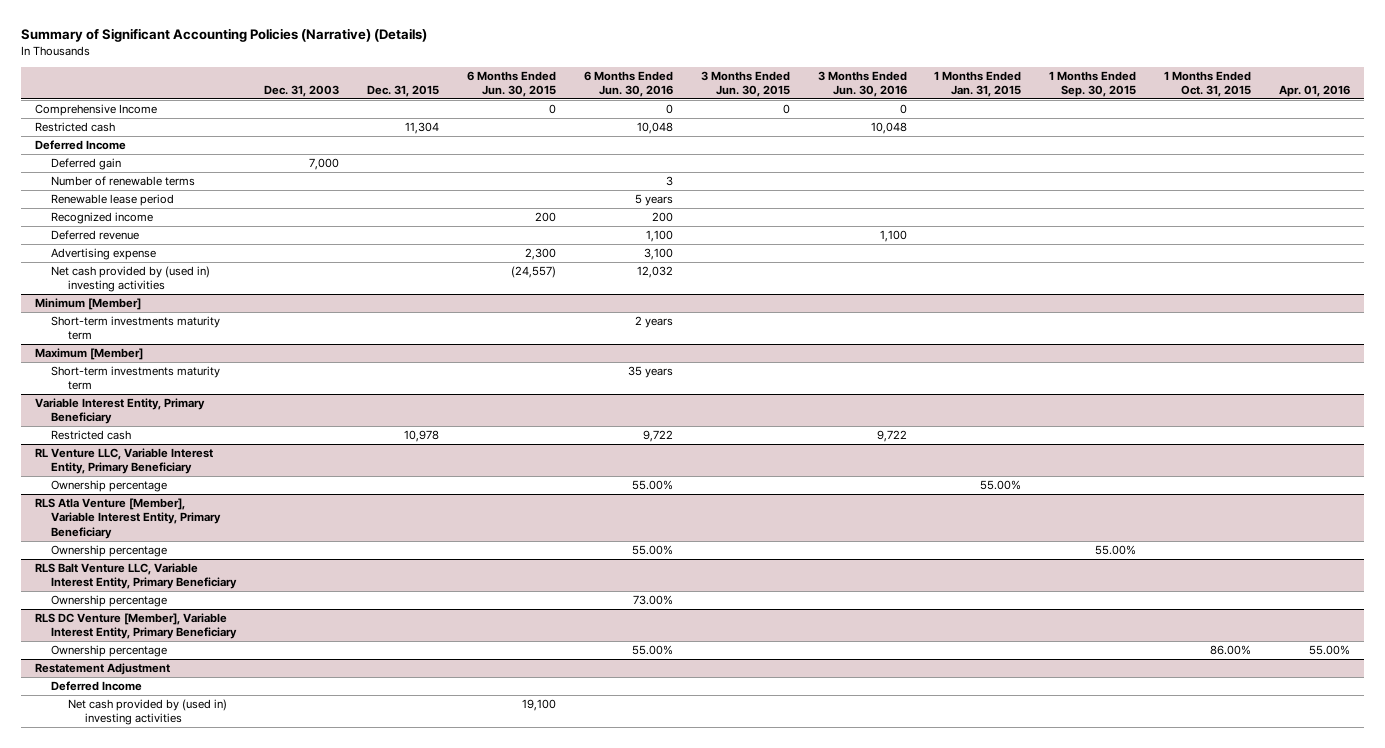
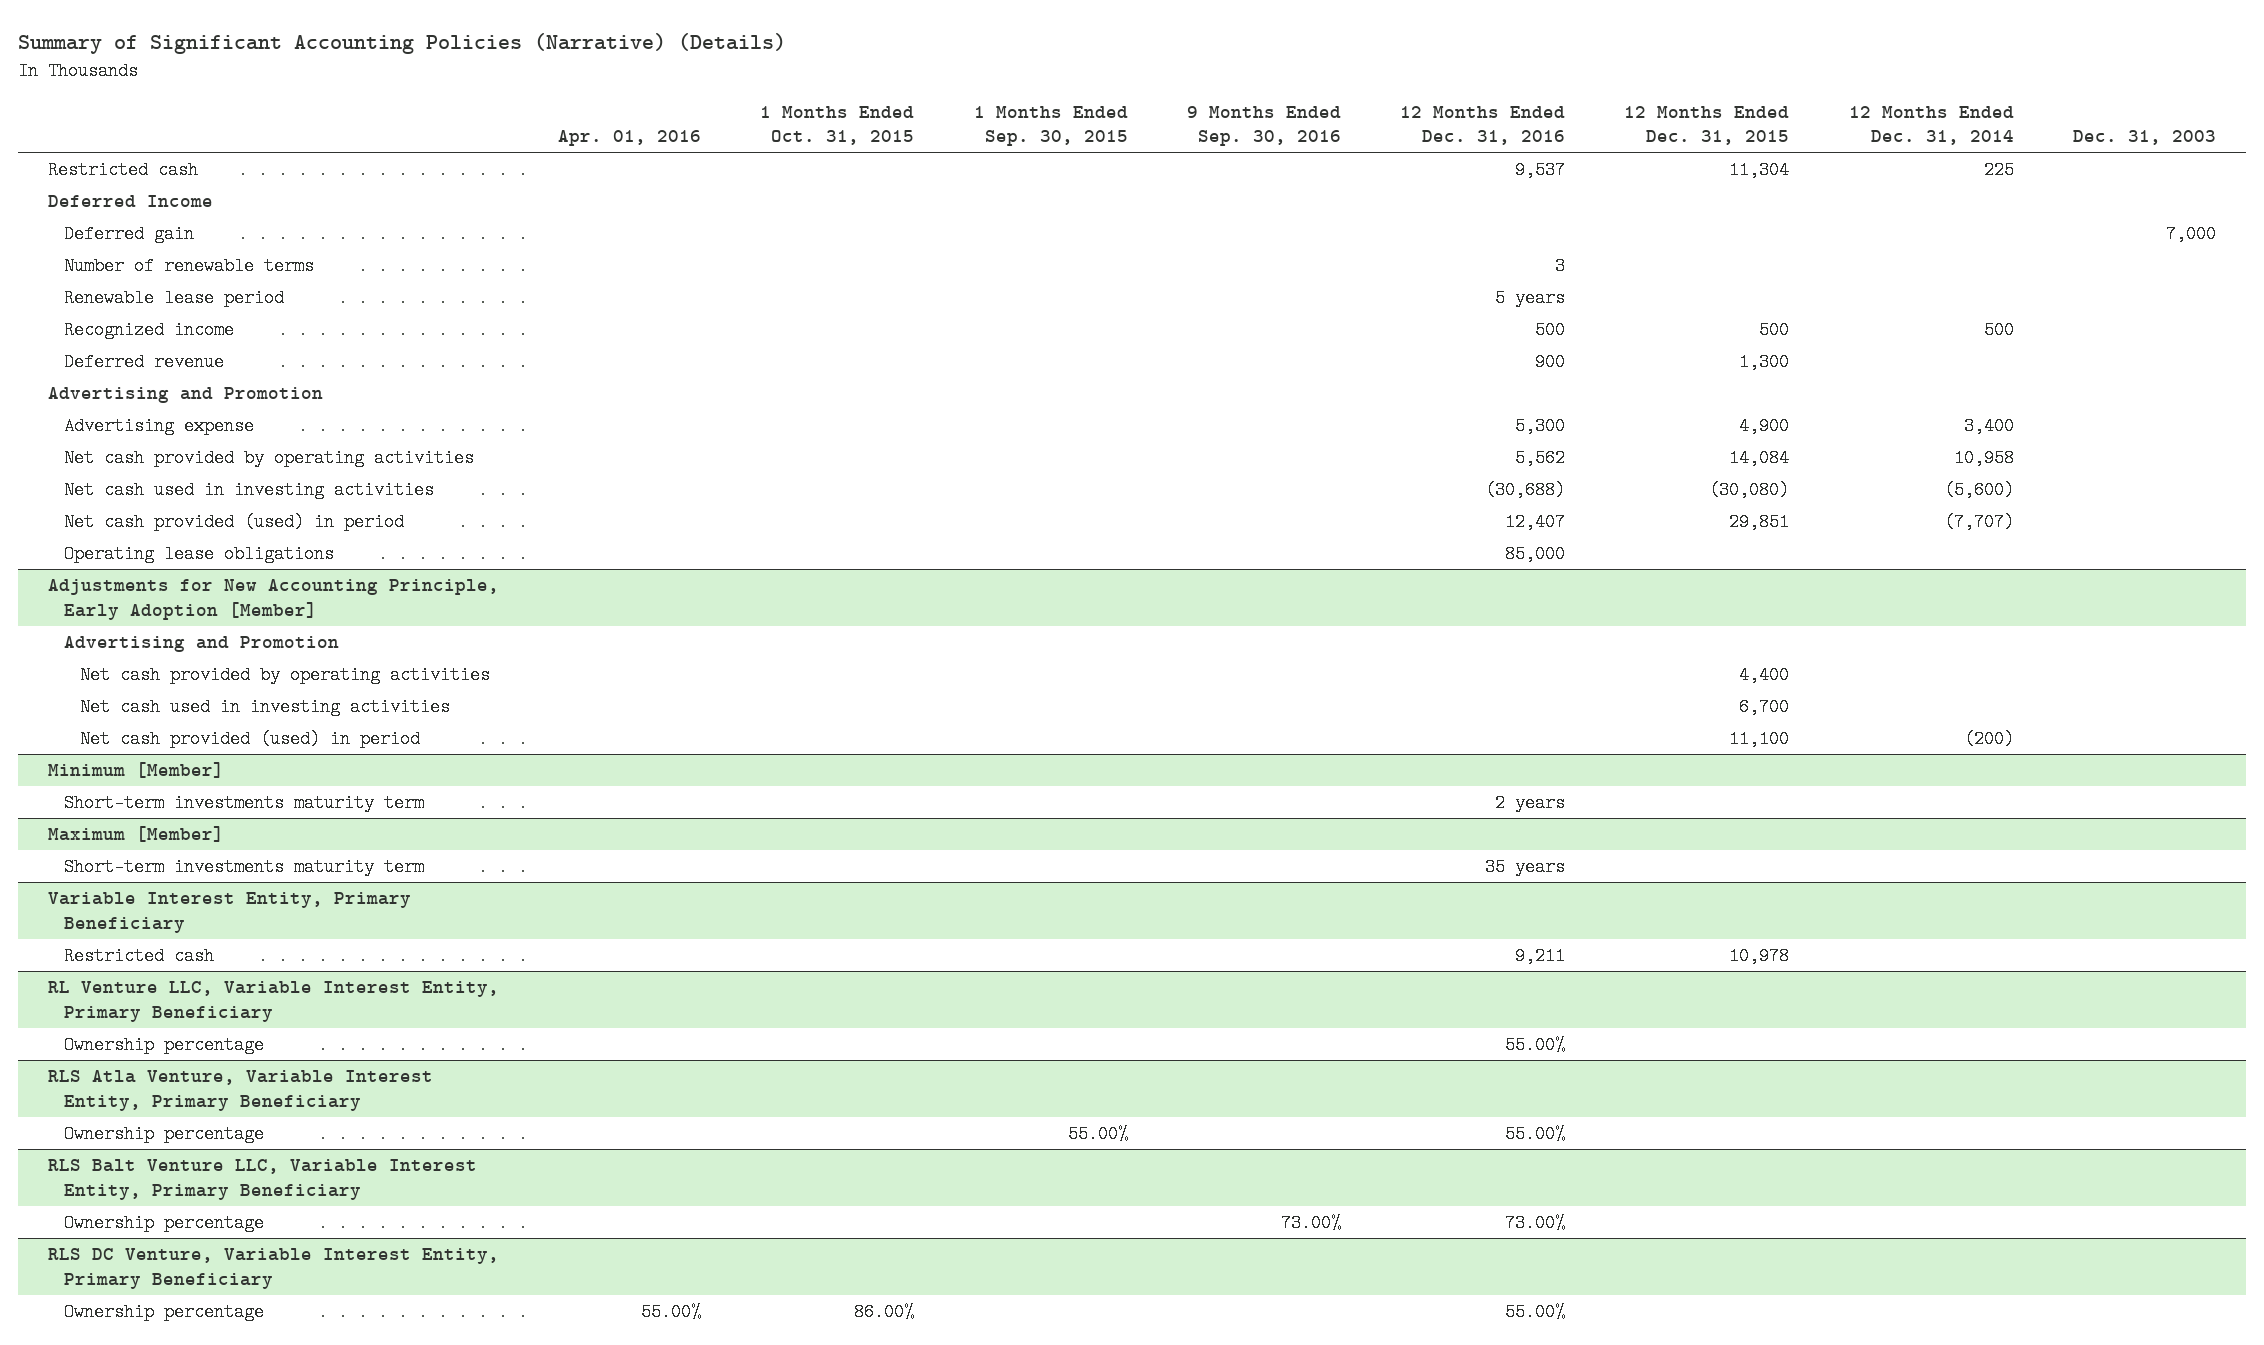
- | Dec. 31, 2003 | Dec. 31, 2015 | 6 Months Ended Jun. 30, 2015 | 6 Months Ended Jun. 30, 2016 | 3 Months Ended Jun. 30, 2015 | 3 Months Ended Jun. 30, 2016 | 1 Months Ended Jan. 31, 2015 | 1 Months Ended Sep. 30, 2015 | 1 Months Ended Oct. 31, 2015 | Apr. 01, 2016
+ | Apr. 01, 2016 | 1 Months Ended Oct. 31, 2015 | 1 Months Ended Sep. 30, 2015 | 9 Months Ended Sep. 30, 2016 | 12 Months Ended Dec. 31, 2016 | 12 Months Ended Dec. 31, 2015 | 12 Months Ended Dec. 31, 2014 | Dec. 31, 2003
- Comprehensive Income | | | 0 | 0 | 0 | 0 | | | |
+ Advertising and Promotion
- Net cash provided by (used in) investing activities | | | (24,557) | 12,032 | | | | | |
+ Net cash provided by operating activities | | | | | 5,562 | 14,084 | 10,958 |
+ Net cash used in investing activities | | | | | (30,688) | (30,080) | (5,600) |
+ Net cash provided (used) in period | | | | | 12,407 | 29,851 | (7,707) |
+ Operating lease obligations | | | | | 85,000 | | |
+ Adjustments for New Accounting Principle, Early Adoption [Member]
+ Advertising and Promotion
+ Net cash provided by operating activities | | | | | | 4,400 | |
+ Net cash used in investing activities | | | | | | 6,700 | |
+ Net cash provided (used) in period | | | | | | 11,100 | (200) |
- RLS Atla Venture [Member], Variable Interest Entity, Primary Beneficiary
+ RLS Atla Venture, Variable Interest Entity, Primary Beneficiary
- RLS DC Venture [Member], Variable Interest Entity, Primary Beneficiary
+ RLS DC Venture, Variable Interest Entity, Primary Beneficiary
- Restatement Adjustment
- Deferred Income
- Net cash provided by (used in) investing activities | | | 19,100 | | | | | | |

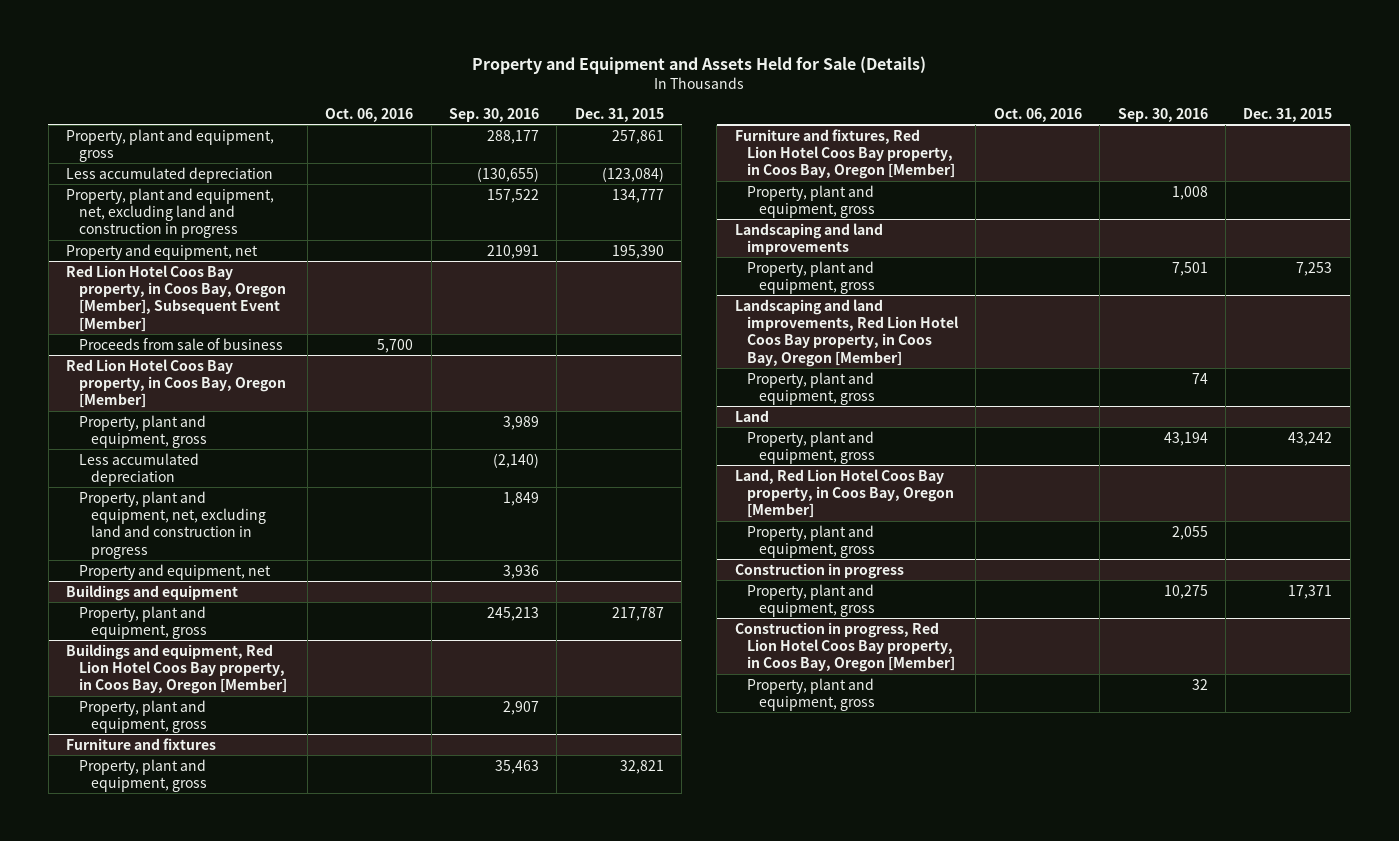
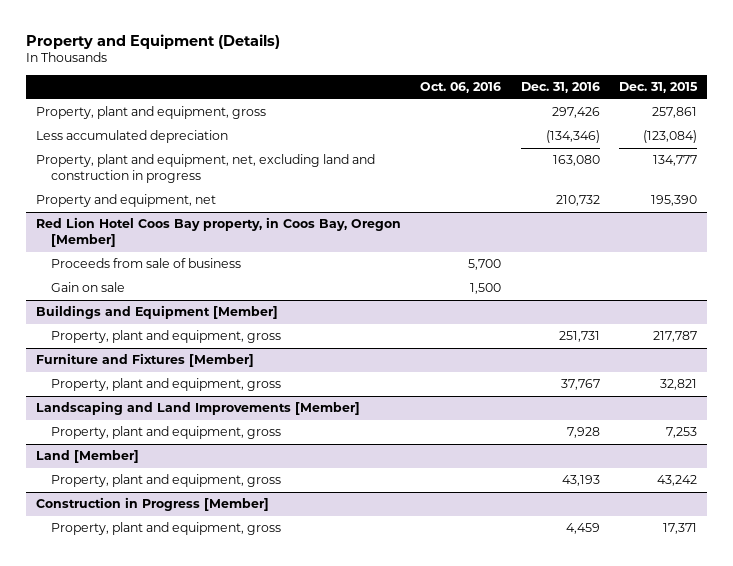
- Property and Equipment and Assets Held for Sale (Details)
+ Property and Equipment (Details)
- | Oct. 06, 2016 | Sep. 30, 2016 | Dec. 31, 2015
+ | Oct. 06, 2016 | Dec. 31, 2016 | Dec. 31, 2015
- Red Lion Hotel Coos Bay property, in Coos Bay, Oregon [Member], Subsequent Event [Member]
- Proceeds from sale of business | 5,700 | |
@ Red Lion Hotel Coos Bay property, in Coos Bay, Oregon [Member]
- Property, plant and equipment, gross | | 3,989 |
- Less accumulated depreciation | | (2,140) |
- Property, plant and equipment, net, excluding land and construction in progress | | 1,849 |
- Property and equipment, net | | 3,936 |
- Buildings and equipment
@ Red Lion Hotel Coos Bay property, in Coos Bay, Oregon [Member]
+ Proceeds from sale of business | 5,700 | |
+ Gain on sale | 1,500 | |
+ Buildings and Equipment [Member]
- Buildings and equipment, Red Lion Hotel Coos Bay property, in Coos Bay, Oregon [Member]
- Property, plant and equipment, gross | | 2,907 |
- Furniture and fixtures
+ Furniture and Fixtures [Member]
- Furniture and fixtures, Red Lion Hotel Coos Bay property, in Coos Bay, Oregon [Member]
- Property, plant and equipment, gross | | 1,008 |
- Landscaping and land improvements
+ Landscaping and Land Improvements [Member]
- Landscaping and land improvements, Red Lion Hotel Coos Bay property, in Coos Bay, Oregon [Member]
- Property, plant and equipment, gross | | 74 |
- Land
+ Land [Member]
- Land, Red Lion Hotel Coos Bay property, in Coos Bay, Oregon [Member]
- Property, plant and equipment, gross | | 2,055 |
- Construction in progress
+ Construction in Progress [Member]
- Construction in progress, Red Lion Hotel Coos Bay property, in Coos Bay, Oregon [Member]
- Property, plant and equipment, gross | | 32 |

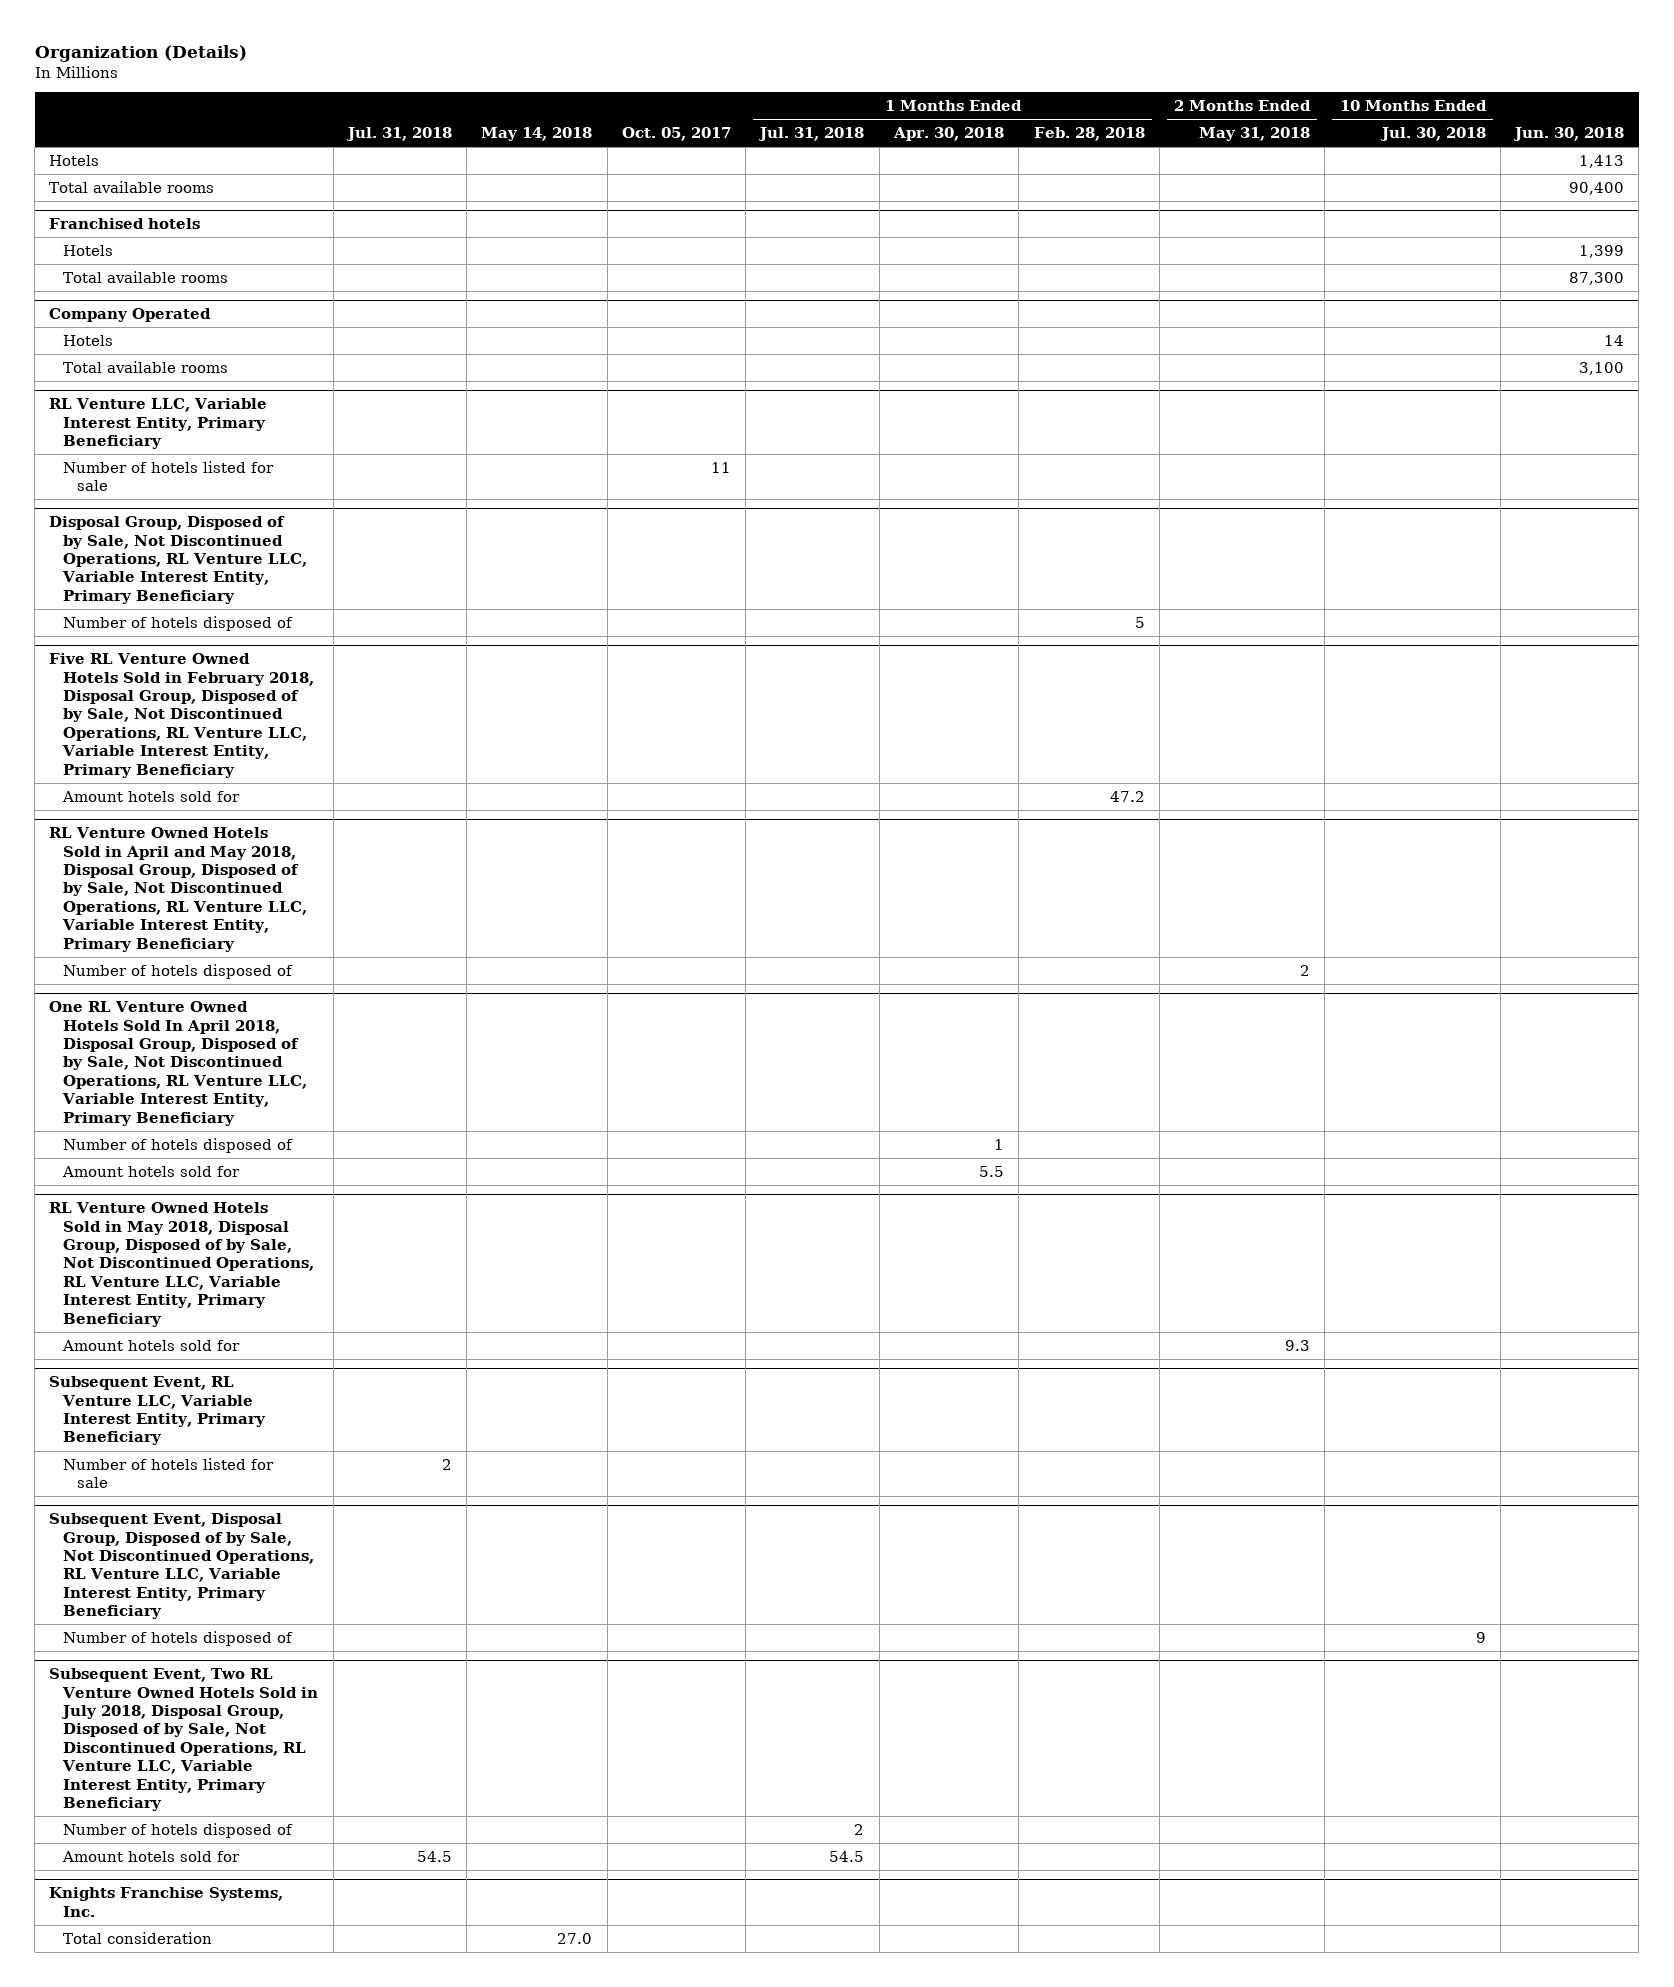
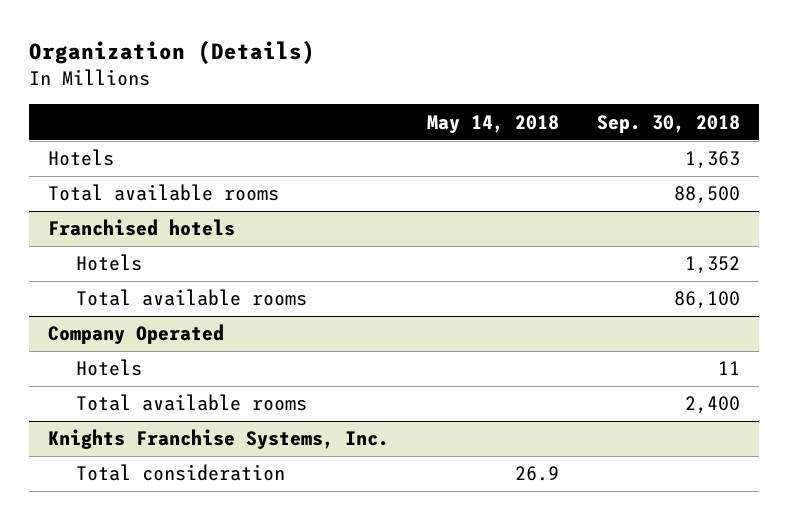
- | Jul. 31, 2018 | May 14, 2018 | Oct. 05, 2017 | 1 Months Ended Jul. 31, 2018 | 1 Months Ended Apr. 30, 2018 | 1 Months Ended Feb. 28, 2018 | 2 Months Ended May 31, 2018 | 10 Months Ended Jul. 30, 2018 | Jun. 30, 2018
+ | May 14, 2018 | Sep. 30, 2018
- RL Venture LLC, Variable Interest Entity, Primary Beneficiary
- Number of hotels listed for sale | | | 11 | | | | | |
- Disposal Group, Disposed of by Sale, Not Discontinued Operations, RL Venture LLC, Variable Interest Entity, Primary Beneficiary
- Number of hotels disposed of | | | | | | 5 | | |
- Five RL Venture Owned Hotels Sold in February 2018, Disposal Group, Disposed of by Sale, Not Discontinued Operations, RL Venture LLC, Variable Interest Entity, Primary Beneficiary
- Amount hotels sold for | | | | | | 47.2 | | |
- RL Venture Owned Hotels Sold in April and May 2018, Disposal Group, Disposed of by Sale, Not Discontinued Operations, RL Venture LLC, Variable Interest Entity, Primary Beneficiary
- Number of hotels disposed of | | | | | | | 2 | |
- One RL Venture Owned Hotels Sold In April 2018, Disposal Group, Disposed of by Sale, Not Discontinued Operations, RL Venture LLC, Variable Interest Entity, Primary Beneficiary
- Number of hotels disposed of | | | | | 1 | | | |
- Amount hotels sold for | | | | | 5.5 | | | |
- RL Venture Owned Hotels Sold in May 2018, Disposal Group, Disposed of by Sale, Not Discontinued Operations, RL Venture LLC, Variable Interest Entity, Primary Beneficiary
- Amount hotels sold for | | | | | | | 9.3 | |
- Subsequent Event, RL Venture LLC, Variable Interest Entity, Primary Beneficiary
- Number of hotels listed for sale | 2 | | | | | | | |
- Subsequent Event, Disposal Group, Disposed of by Sale, Not Discontinued Operations, RL Venture LLC, Variable Interest Entity, Primary Beneficiary
- Number of hotels disposed of | | | | | | | | 9 |
- Subsequent Event, Two RL Venture Owned Hotels Sold in July 2018, Disposal Group, Disposed of by Sale, Not Discontinued Operations, RL Venture LLC, Variable Interest Entity, Primary Beneficiary
- Number of hotels disposed of | | | | 2 | | | | |
- Amount hotels sold for | 54.5 | | | 54.5 | | | | |
@ Knights Franchise Systems, Inc.
- Total consideration | | 27.0 | | | | | | |
+ Total consideration | 26.9 |

